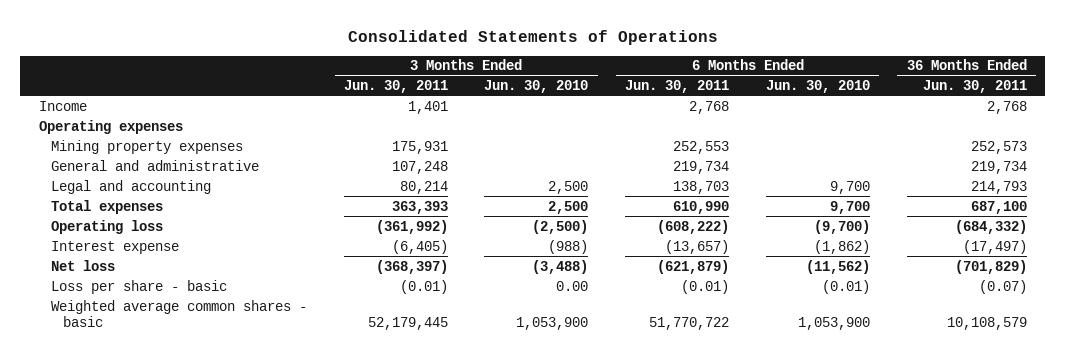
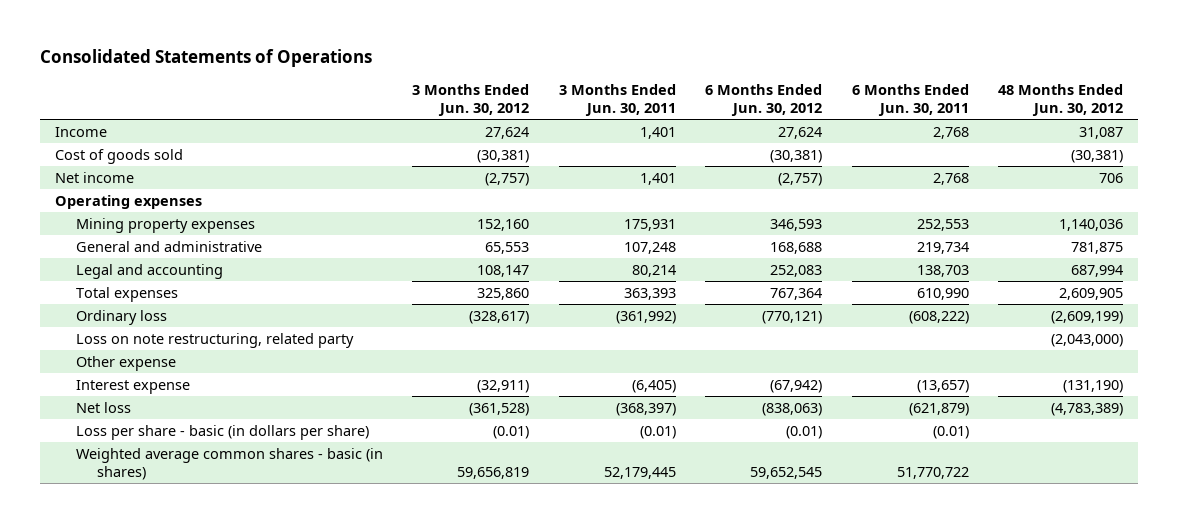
- | 3 Months Ended Jun. 30, 2011 | 3 Months Ended Jun. 30, 2010 | 6 Months Ended Jun. 30, 2011 | 6 Months Ended Jun. 30, 2010 | 36 Months Ended Jun. 30, 2011
+ | 3 Months Ended Jun. 30, 2012 | 3 Months Ended Jun. 30, 2011 | 6 Months Ended Jun. 30, 2012 | 6 Months Ended Jun. 30, 2011 | 48 Months Ended Jun. 30, 2012
+ Cost of goods sold | (30,381) | | (30,381) | | (30,381)
+ Net income | (2,757) | 1,401 | (2,757) | 2,768 | 706
- Operating loss | (361,992) | (2,500) | (608,222) | (9,700) | (684,332)
+ Ordinary loss | (328,617) | (361,992) | (770,121) | (608,222) | (2,609,199)
+ Loss on note restructuring, related party | | | | | (2,043,000)
+ Other expense
- Loss per share - basic | (0.01) | 0.00 | (0.01) | (0.01) | (0.07)
- Weighted average common shares - basic | 52,179,445 | 1,053,900 | 51,770,722 | 1,053,900 | 10,108,579
+ Loss per share - basic (in dollars per share) | (0.01) | (0.01) | (0.01) | (0.01) |
+ Weighted average common shares - basic (in shares) | 59,656,819 | 52,179,445 | 59,652,545 | 51,770,722 |

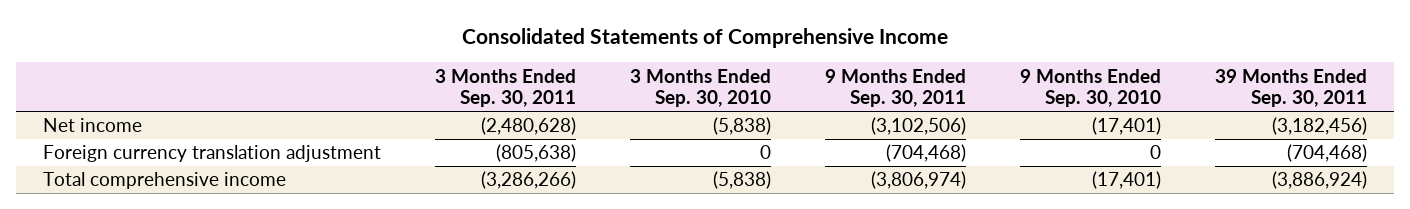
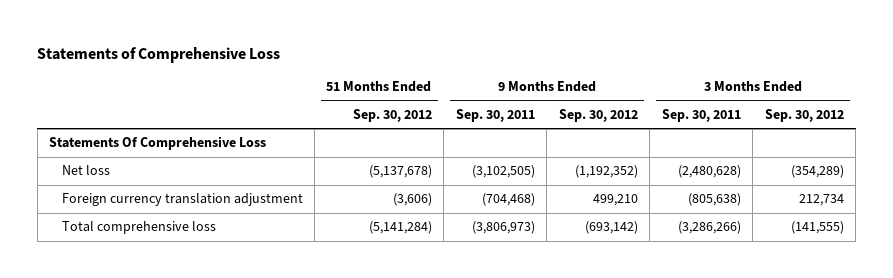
- Consolidated Statements of Comprehensive Income
+ Statements of Comprehensive Loss
- | 3 Months Ended Sep. 30, 2011 | 3 Months Ended Sep. 30, 2010 | 9 Months Ended Sep. 30, 2011 | 9 Months Ended Sep. 30, 2010 | 39 Months Ended Sep. 30, 2011
+ | 51 Months Ended Sep. 30, 2012 | 9 Months Ended Sep. 30, 2011 | 9 Months Ended Sep. 30, 2012 | 3 Months Ended Sep. 30, 2011 | 3 Months Ended Sep. 30, 2012
- Net income | (2,480,628) | (5,838) | (3,102,506) | (17,401) | (3,182,456)
+ Statements Of Comprehensive Loss
+ Net loss | (5,137,678) | (3,102,505) | (1,192,352) | (2,480,628) | (354,289)
- Total comprehensive income | (3,286,266) | (5,838) | (3,806,974) | (17,401) | (3,886,924)
+ Total comprehensive loss | (5,141,284) | (3,806,973) | (693,142) | (3,286,266) | (141,555)

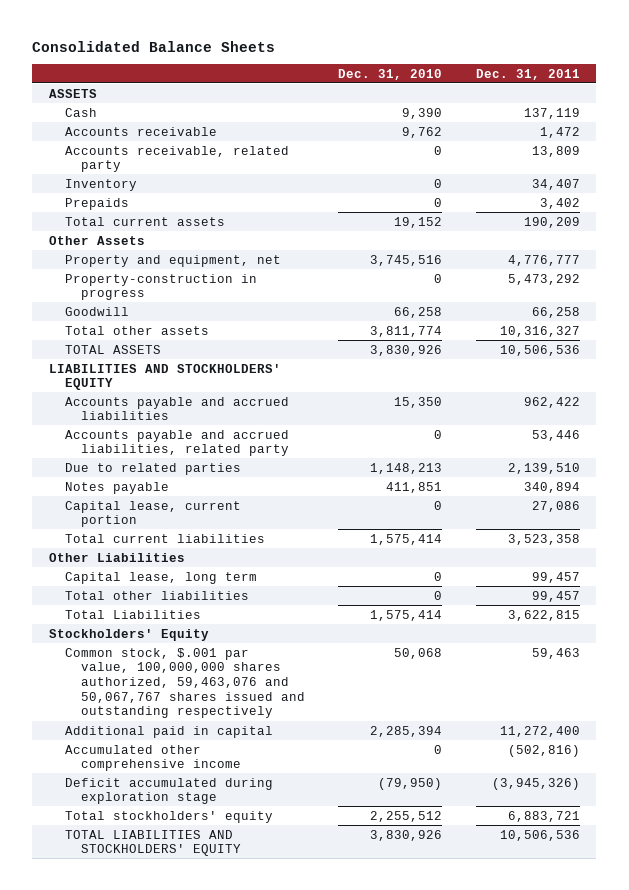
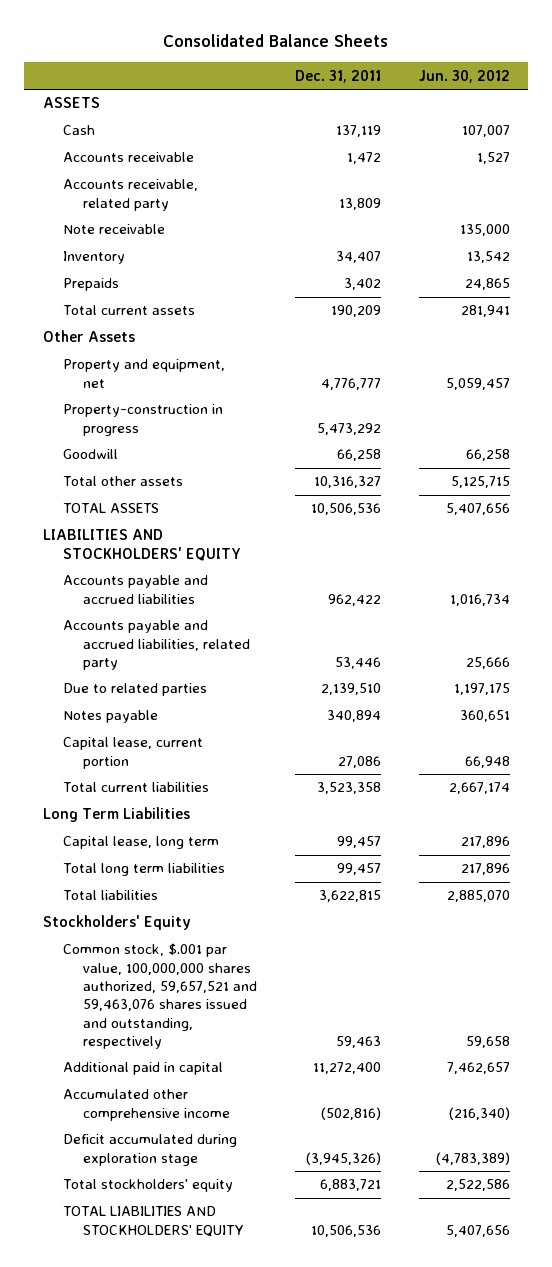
- | Dec. 31, 2010 | Dec. 31, 2011
+ | Dec. 31, 2011 | Jun. 30, 2012
+ Note receivable | | 135,000
- Other Liabilities
+ Long Term Liabilities
- Total other liabilities | 0 | 99,457
- Total Liabilities | 1,575,414 | 3,622,815
+ Total long term liabilities | 99,457 | 217,896
+ Total liabilities | 3,622,815 | 2,885,070
- Common stock, $.001 par value, 100,000,000 shares authorized, 59,463,076 and 50,067,767 shares issued and outstanding respectively | 50,068 | 59,463
+ Common stock, $.001 par value, 100,000,000 shares authorized, 59,657,521 and 59,463,076 shares issued and outstanding, respectively | 59,463 | 59,658

